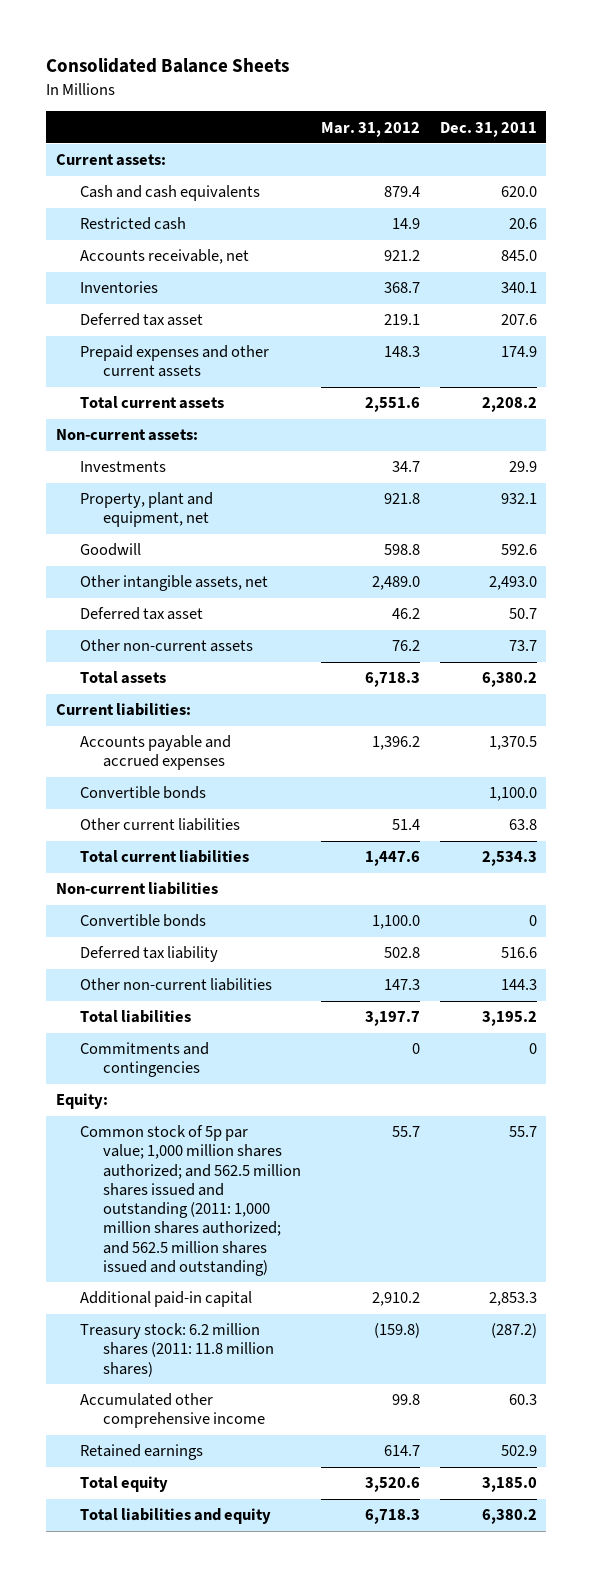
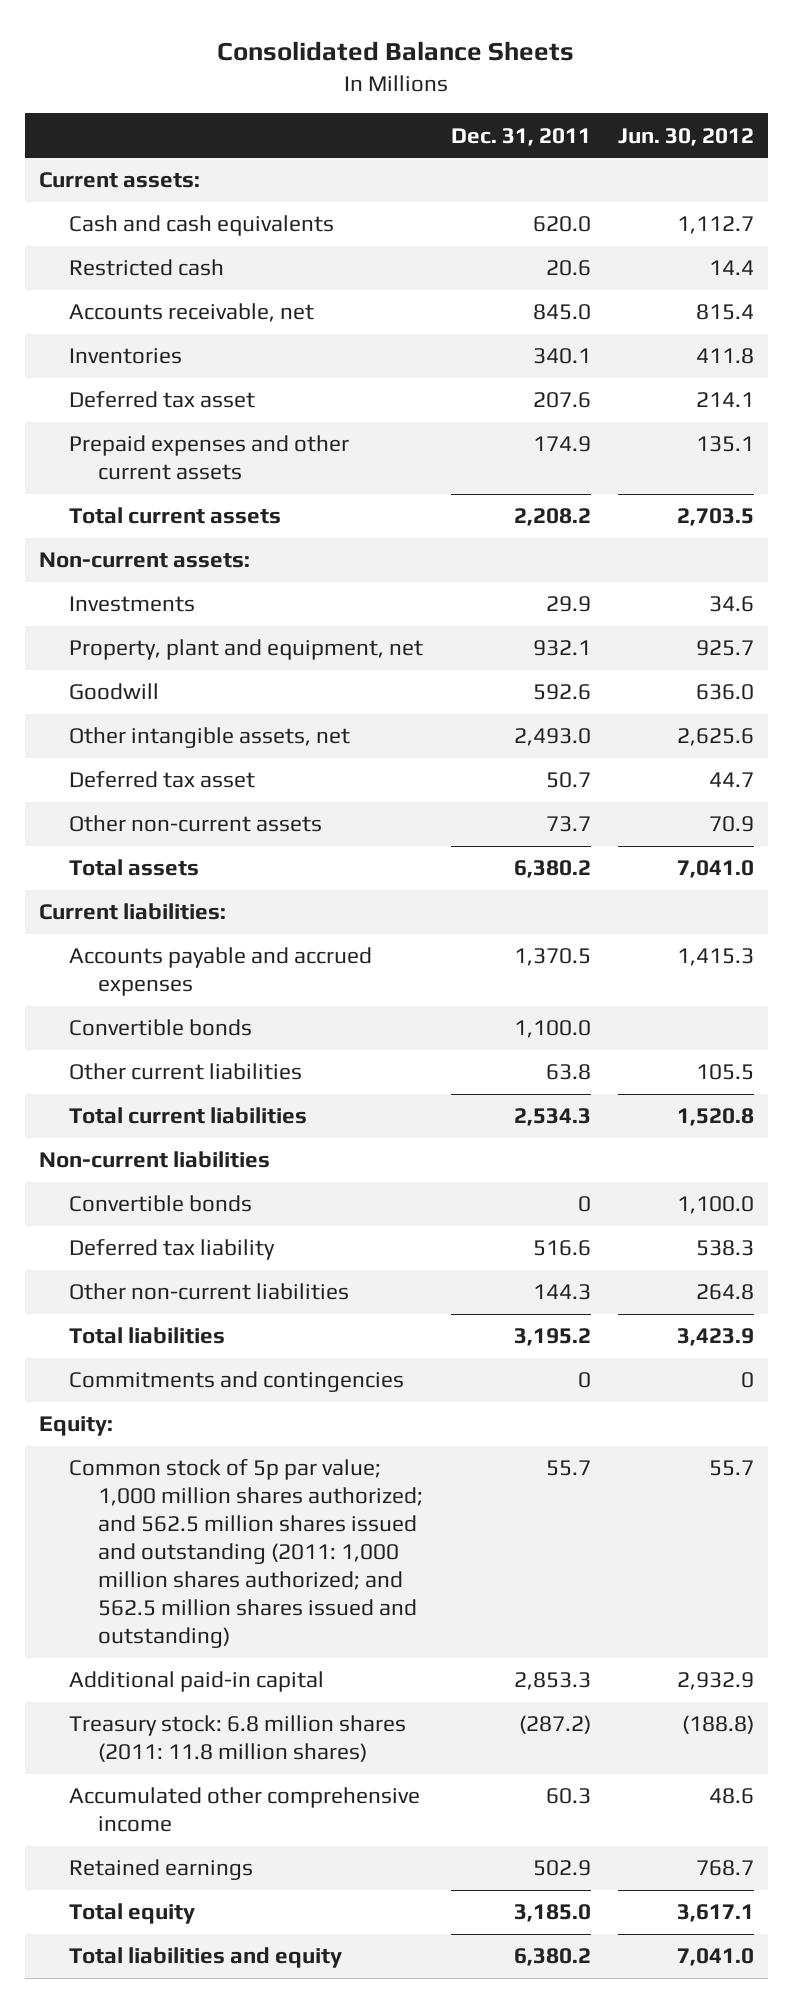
- | Mar. 31, 2012 | Dec. 31, 2011
+ | Dec. 31, 2011 | Jun. 30, 2012
- Treasury stock: 6.2 million shares (2011: 11.8 million shares) | (159.8) | (287.2)
+ Treasury stock: 6.8 million shares (2011: 11.8 million shares) | (287.2) | (188.8)

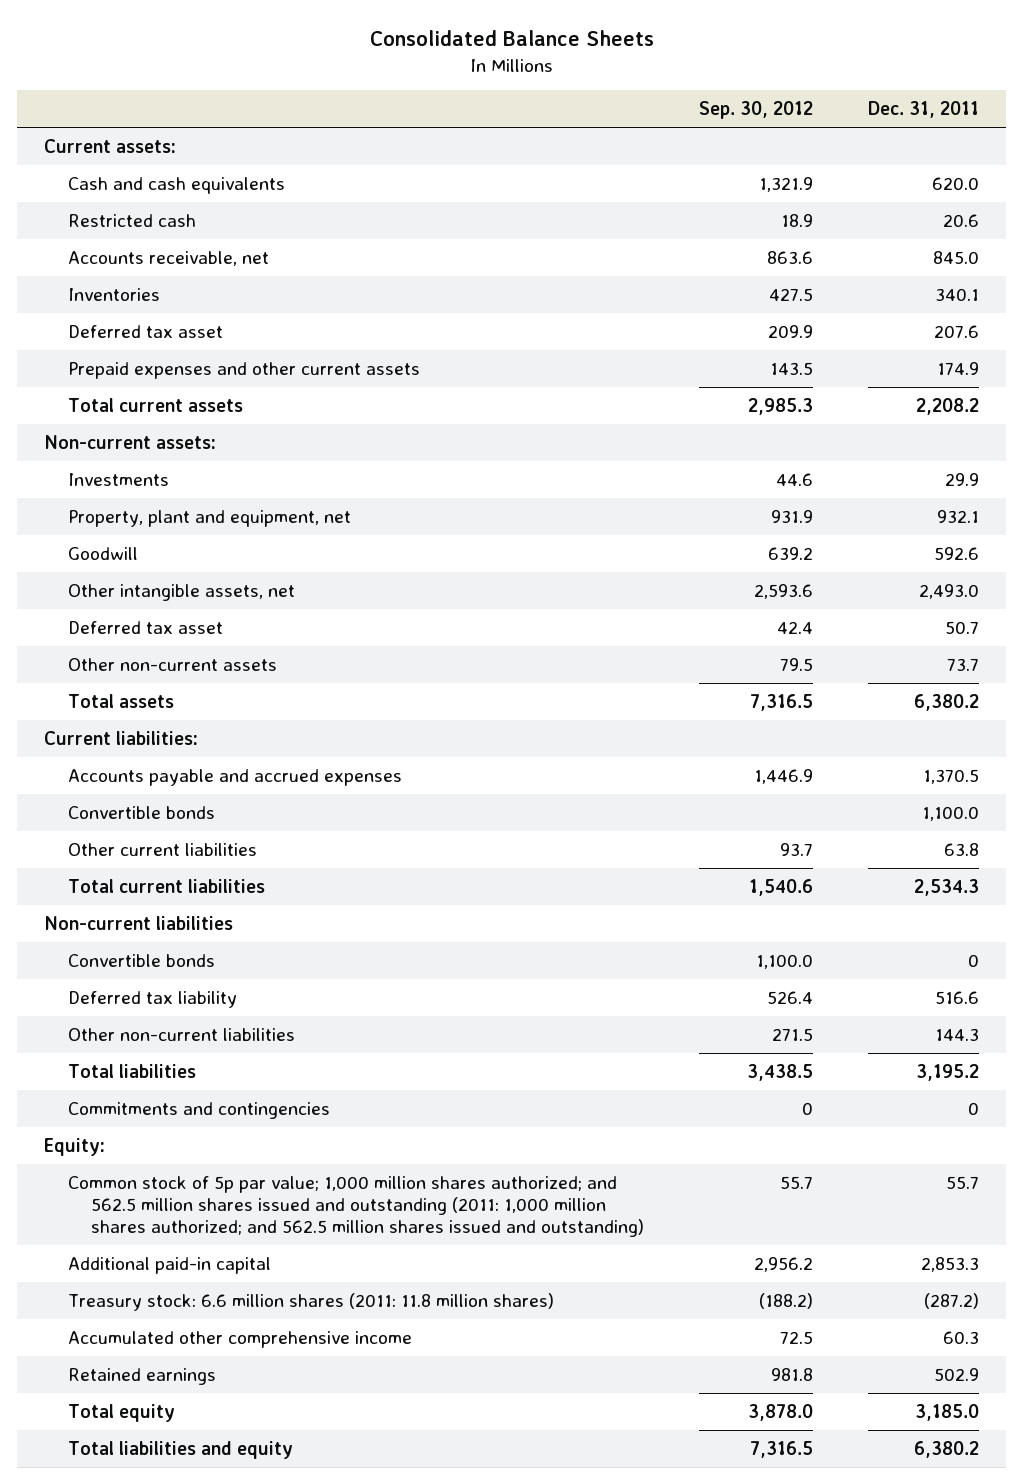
- | Dec. 31, 2011 | Jun. 30, 2012
+ | Sep. 30, 2012 | Dec. 31, 2011
- Treasury stock: 6.8 million shares (2011: 11.8 million shares) | (287.2) | (188.8)
+ Treasury stock: 6.6 million shares (2011: 11.8 million shares) | (188.2) | (287.2)

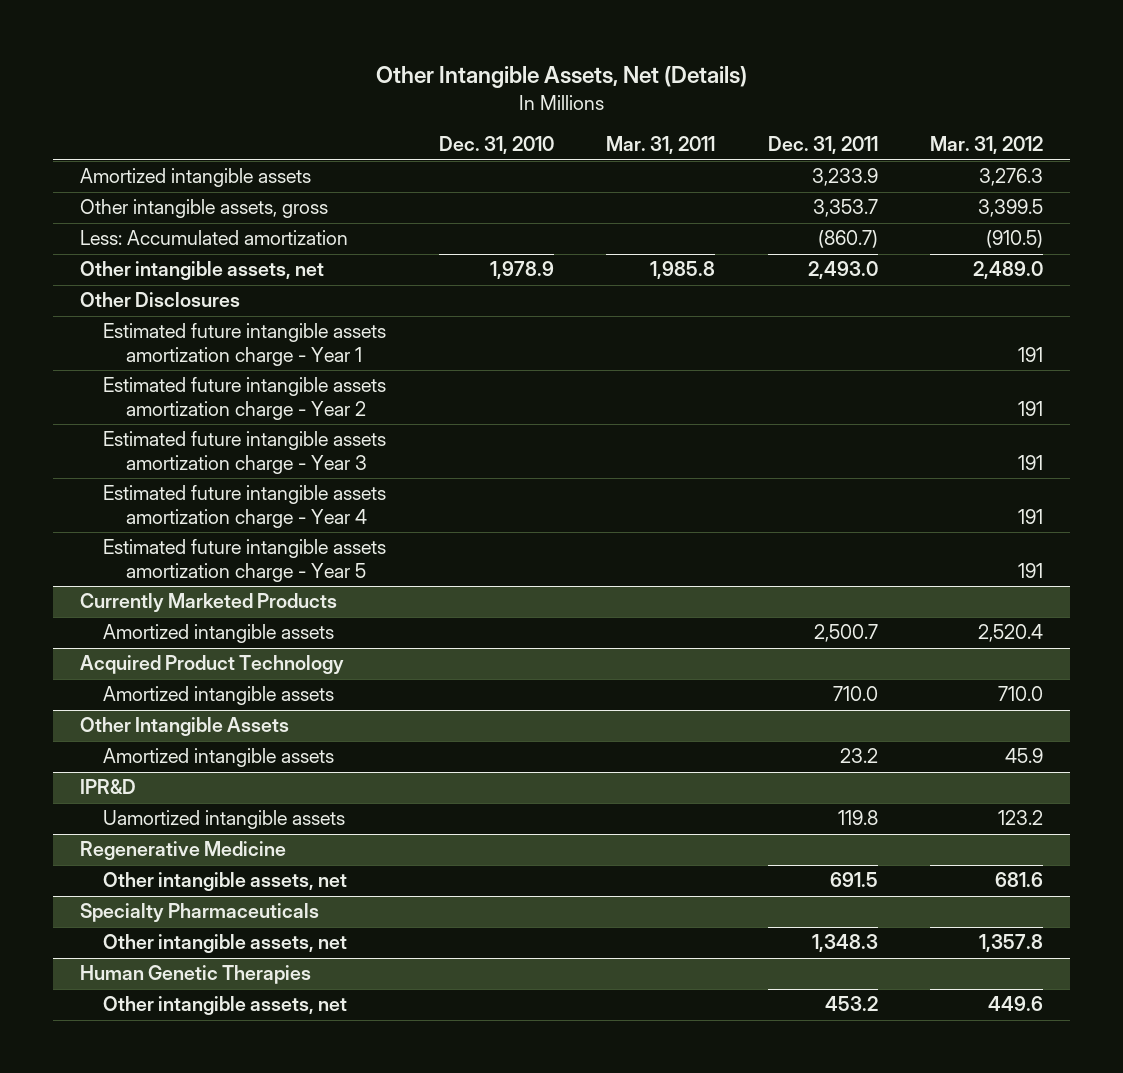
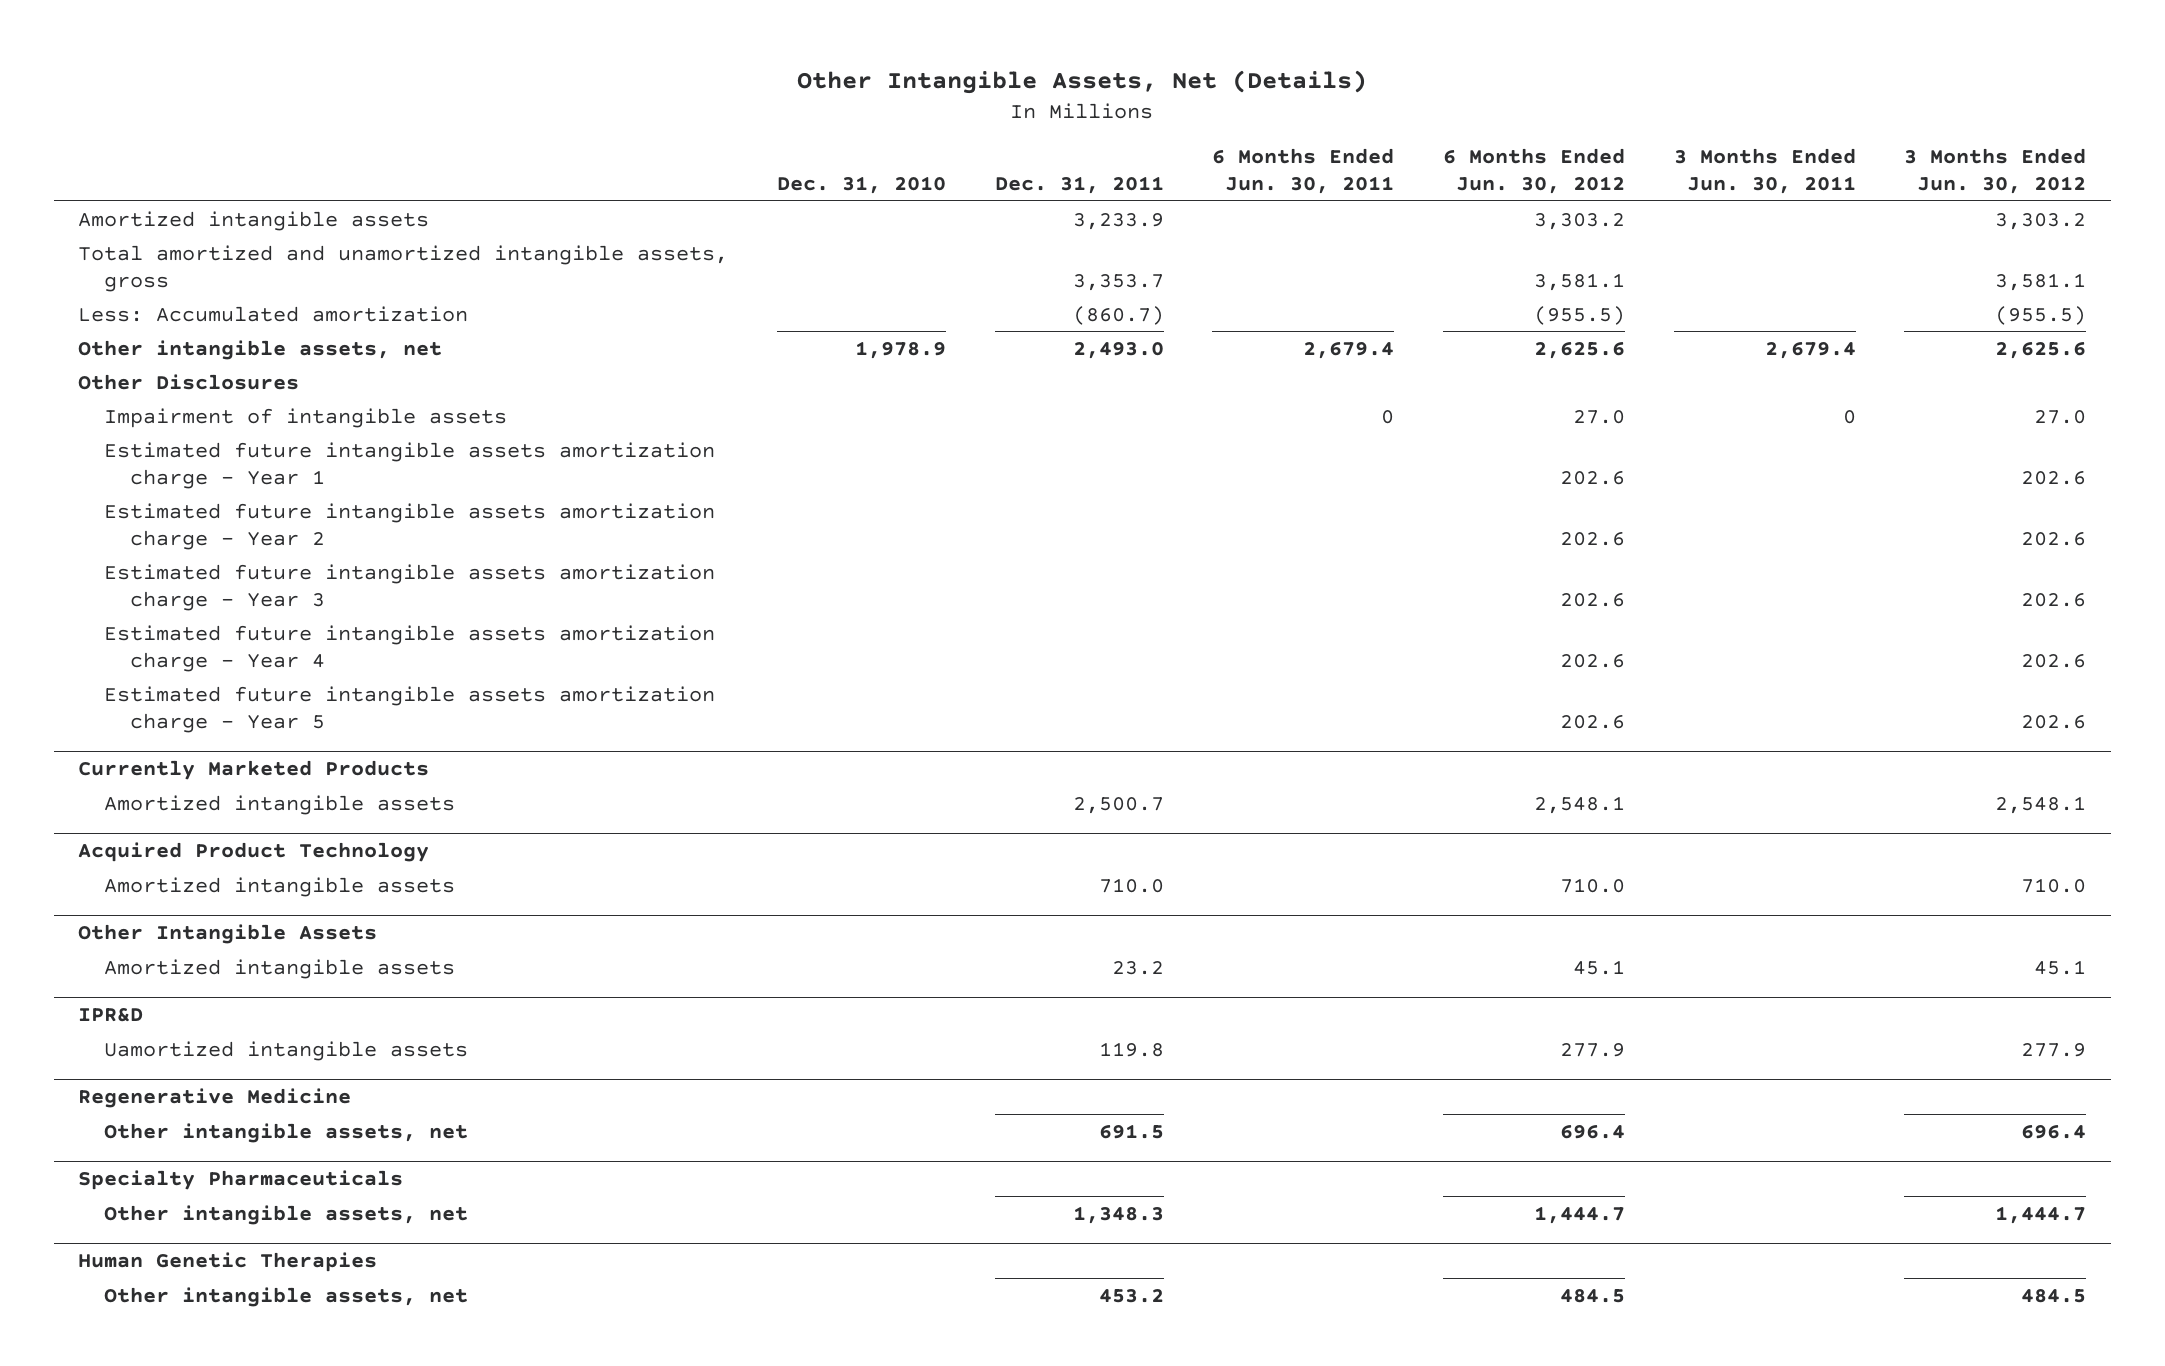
- | Dec. 31, 2010 | Mar. 31, 2011 | Dec. 31, 2011 | Mar. 31, 2012
+ | Dec. 31, 2010 | Dec. 31, 2011 | 6 Months Ended Jun. 30, 2011 | 6 Months Ended Jun. 30, 2012 | 3 Months Ended Jun. 30, 2011 | 3 Months Ended Jun. 30, 2012
- Other intangible assets, gross | | | 3,353.7 | 3,399.5
+ Total amortized and unamortized intangible assets, gross | | 3,353.7 | | 3,581.1 | | 3,581.1
+ Impairment of intangible assets | | | 0 | 27.0 | 0 | 27.0

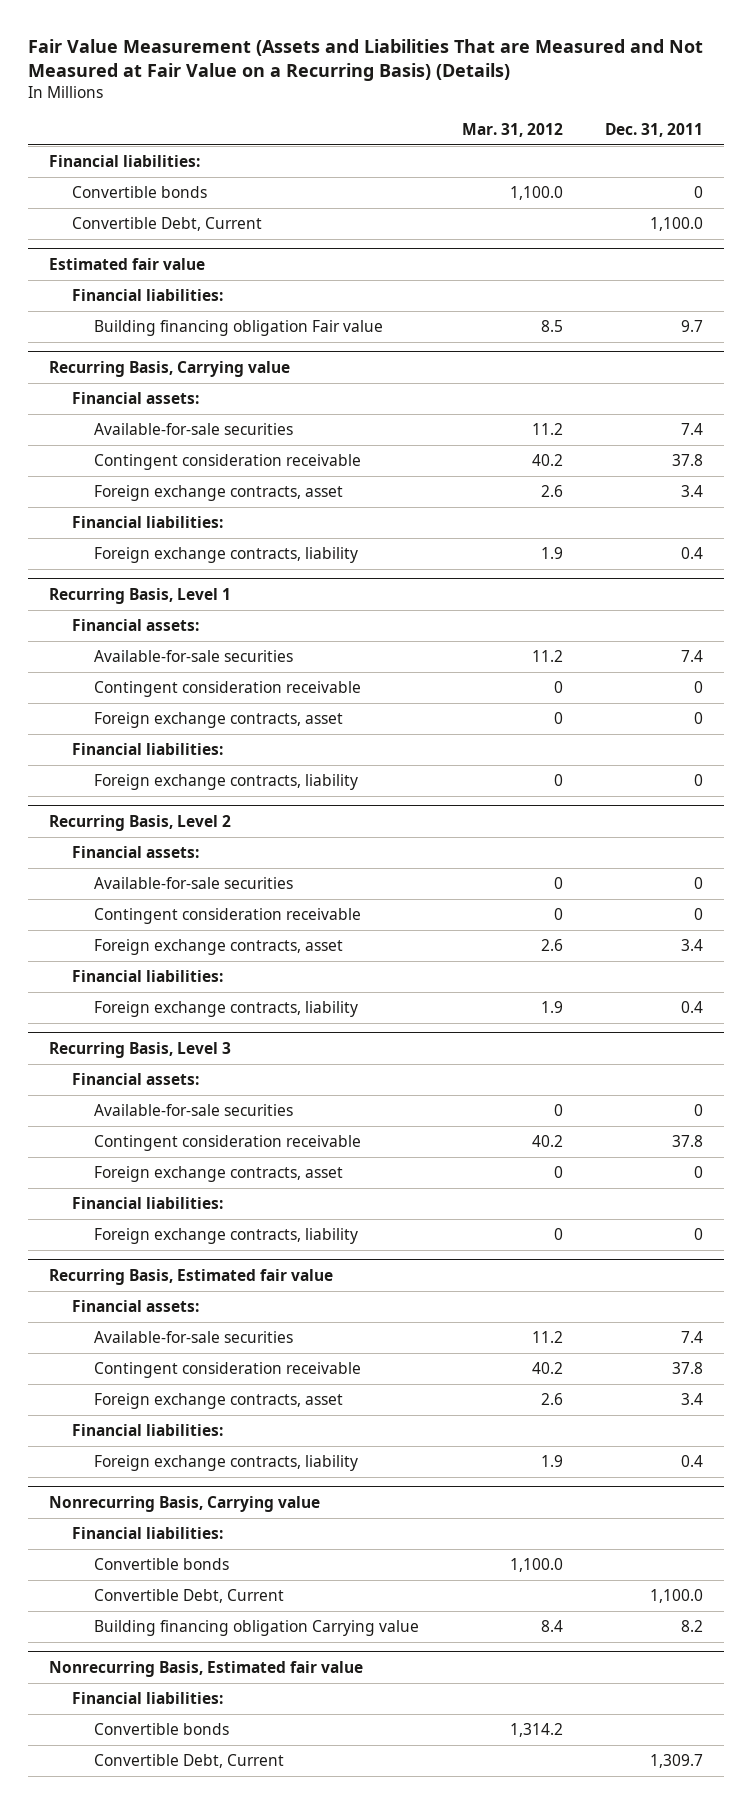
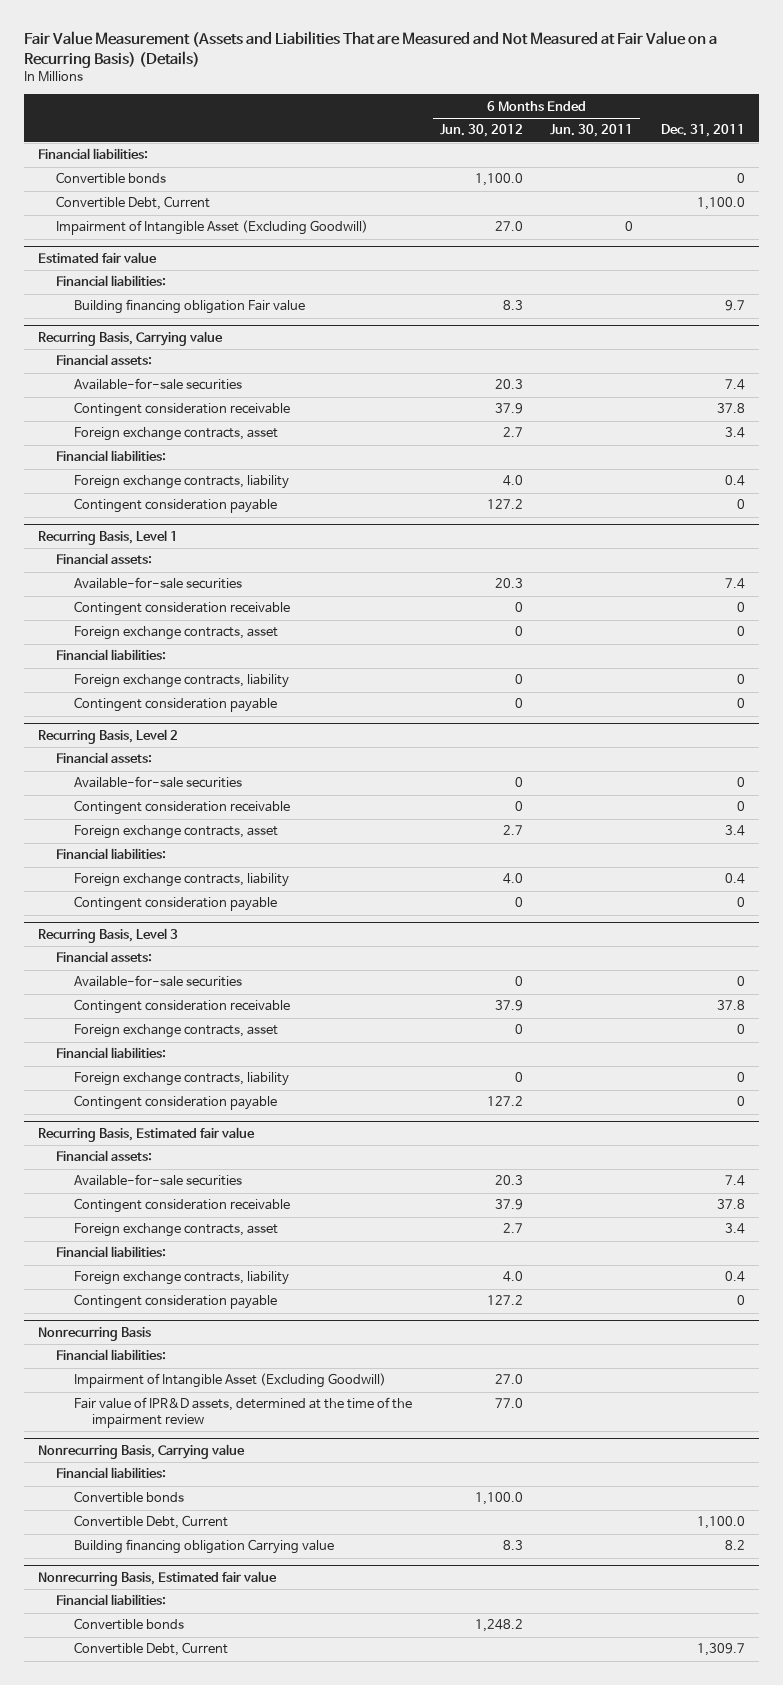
- | Mar. 31, 2012 | Dec. 31, 2011
+ | 6 Months Ended Jun. 30, 2012 | 6 Months Ended Jun. 30, 2011 | Dec. 31, 2011
+ Impairment of Intangible Asset (Excluding Goodwill) | 27.0 | 0 |
@ Recurring Basis, Carrying value
+ Contingent consideration payable | 127.2 | | 0
@ Recurring Basis, Level 1
+ Contingent consideration payable | 0 | | 0
@ Recurring Basis, Level 2
+ Contingent consideration payable | 0 | | 0
@ Recurring Basis, Level 3
+ Contingent consideration payable | 127.2 | | 0
@ Recurring Basis, Estimated fair value
+ Contingent consideration payable | 127.2 | | 0
+ Nonrecurring Basis
+ Financial liabilities:
+ Impairment of Intangible Asset (Excluding Goodwill) | 27.0 | |
+ Fair value of IPR&D assets, determined at the time of the impairment review | 77.0 | |

